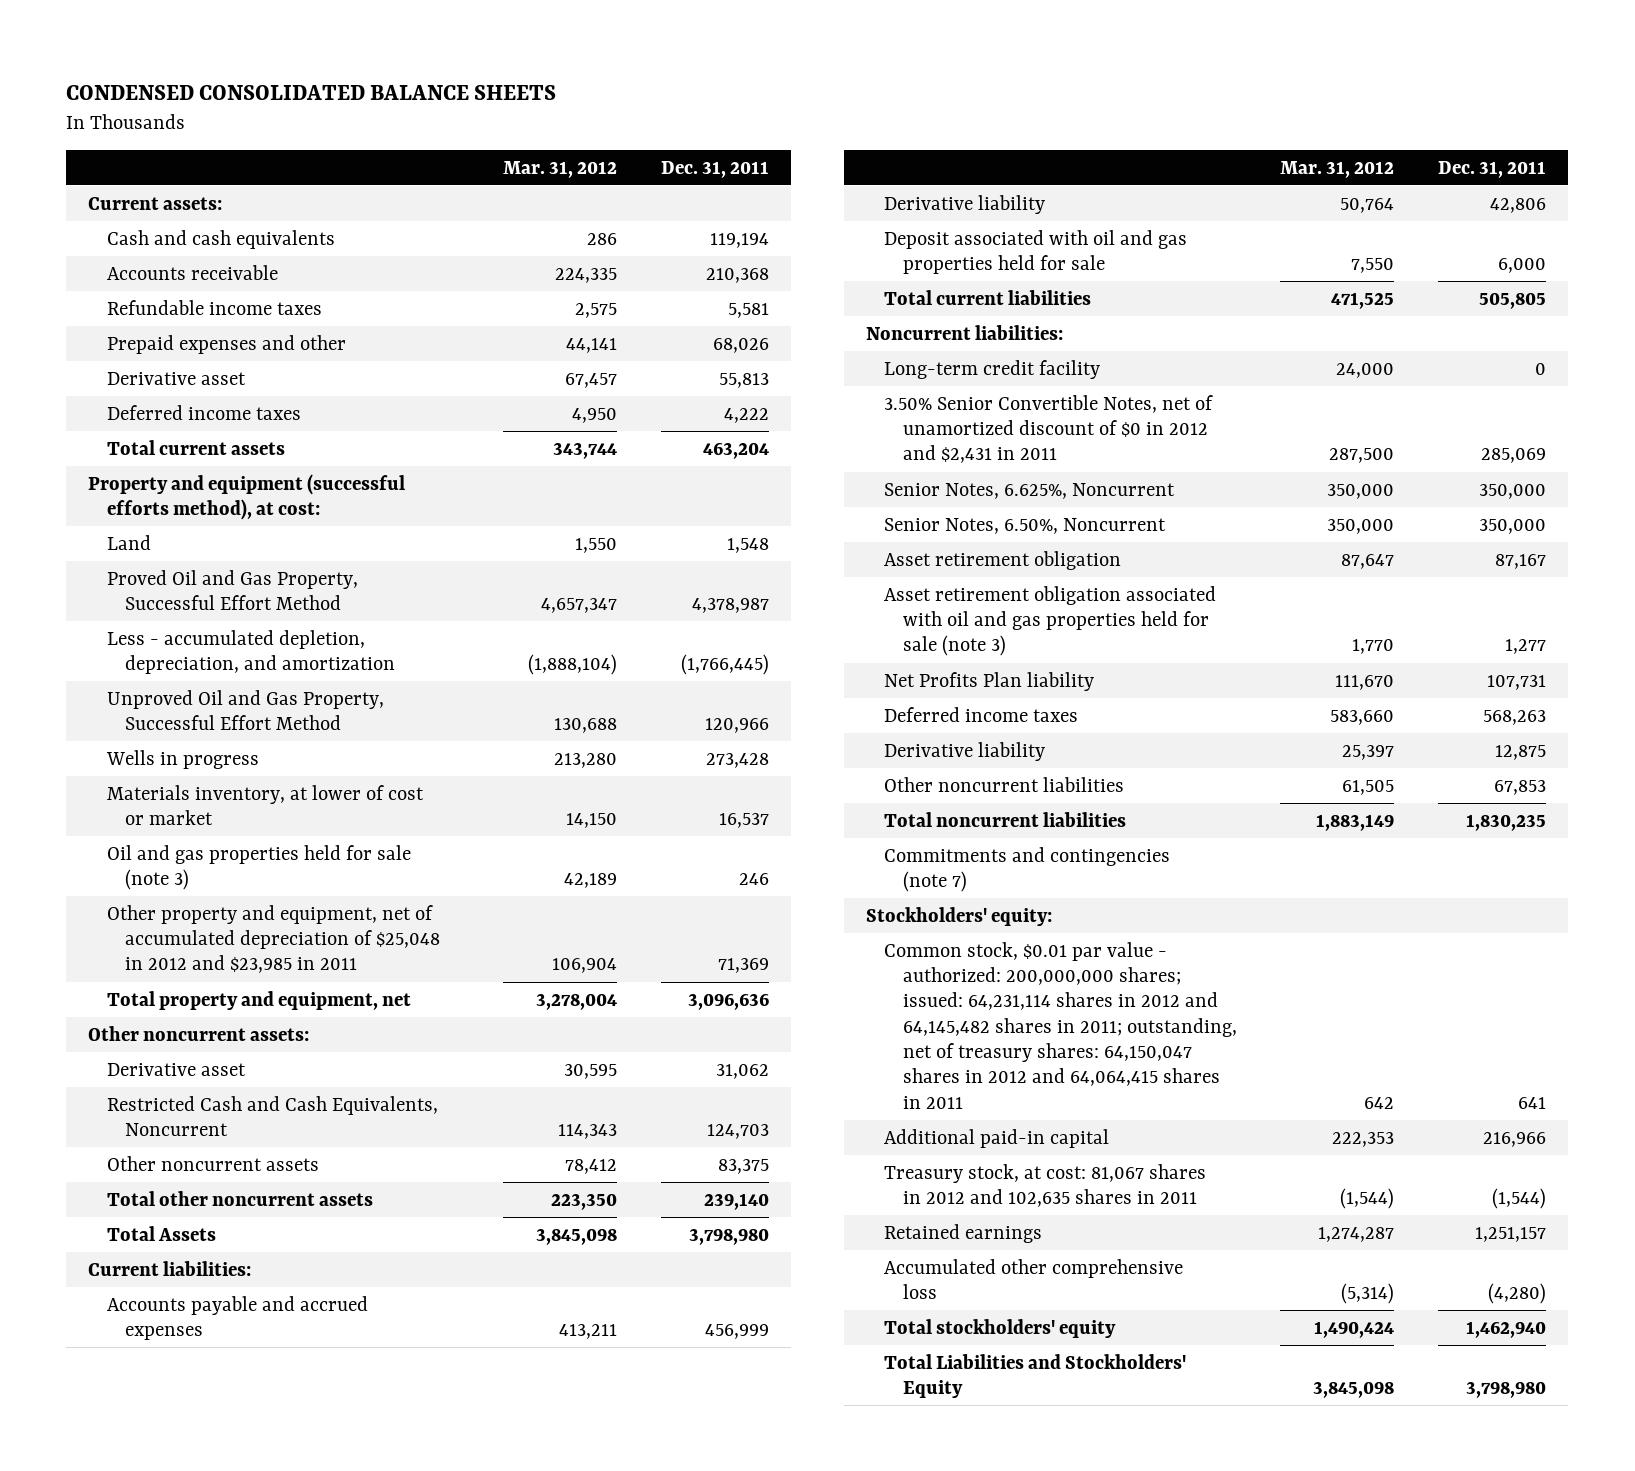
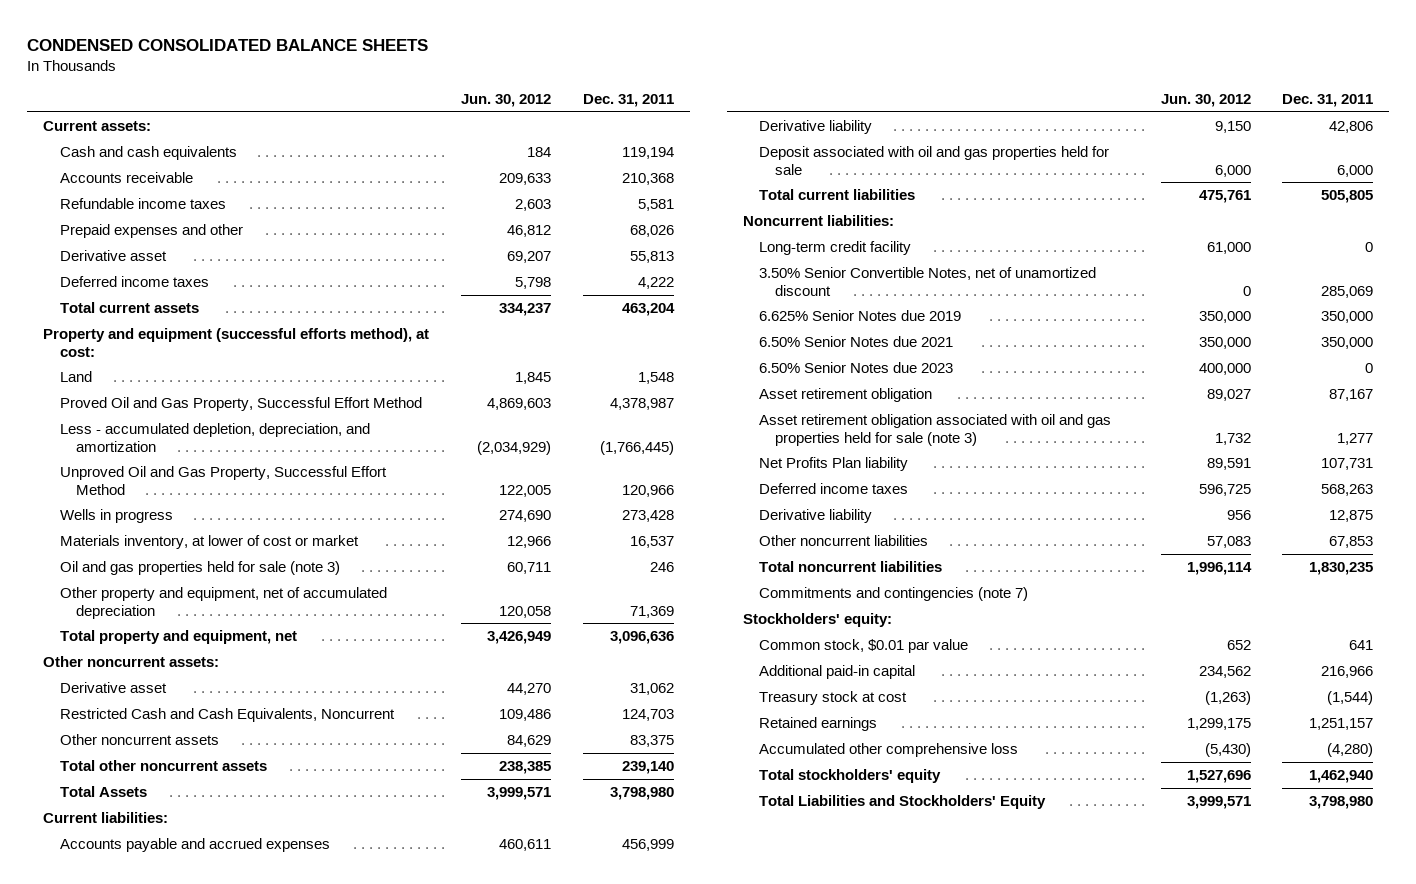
- | Mar. 31, 2012 | Dec. 31, 2011
+ | Jun. 30, 2012 | Dec. 31, 2011
- Other property and equipment, net of accumulated depreciation of $25,048 in 2012 and $23,985 in 2011 | 106,904 | 71,369
+ Other property and equipment, net of accumulated depreciation | 120,058 | 71,369
- 3.50% Senior Convertible Notes, net of unamortized discount of $0 in 2012 and $2,431 in 2011 | 287,500 | 285,069
- Senior Notes, 6.625%, Noncurrent | 350,000 | 350,000
- Senior Notes, 6.50%, Noncurrent | 350,000 | 350,000
+ 3.50% Senior Convertible Notes, net of unamortized discount | 0 | 285,069
+ 6.625% Senior Notes due 2019 | 350,000 | 350,000
+ 6.50% Senior Notes due 2021 | 350,000 | 350,000
+ 6.50% Senior Notes due 2023 | 400,000 | 0
- Common stock, $0.01 par value - authorized: 200,000,000 shares; issued: 64,231,114 shares in 2012 and 64,145,482 shares in 2011; outstanding, net of treasury shares: 64,150,047 shares in 2012 and 64,064,415 shares in 2011 | 642 | 641
+ Common stock, $0.01 par value | 652 | 641
- Treasury stock, at cost: 81,067 shares in 2012 and 102,635 shares in 2011 | (1,544) | (1,544)
+ Treasury stock at cost | (1,263) | (1,544)

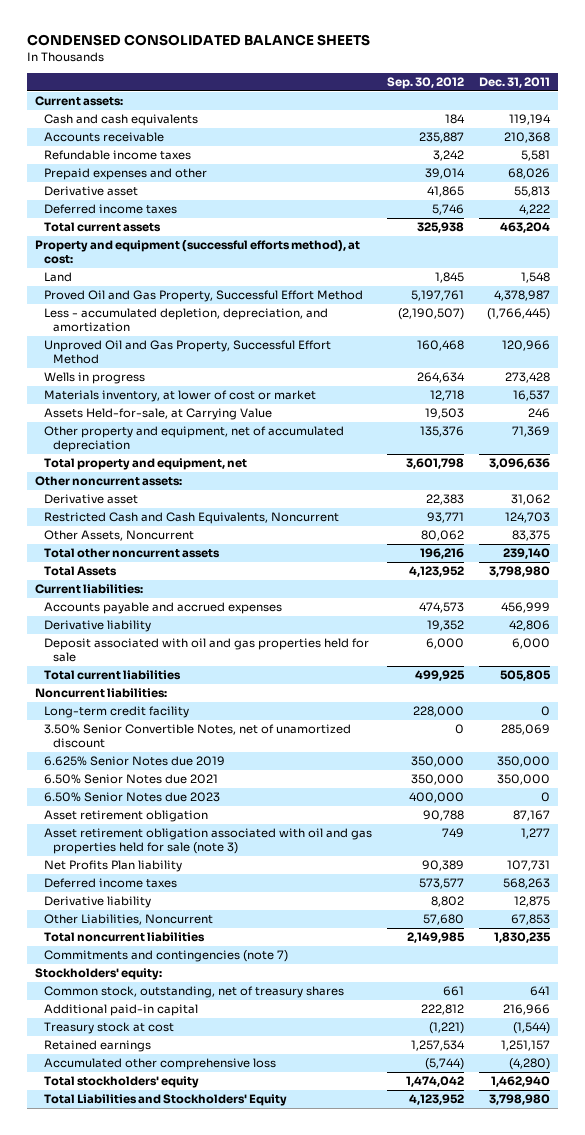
- | Jun. 30, 2012 | Dec. 31, 2011
+ | Sep. 30, 2012 | Dec. 31, 2011
- Oil and gas properties held for sale (note 3) | 60,711 | 246
+ Assets Held-for-sale, at Carrying Value | 19,503 | 246
- Other noncurrent assets | 84,629 | 83,375
+ Other Assets, Noncurrent | 80,062 | 83,375
- Other noncurrent liabilities | 57,083 | 67,853
+ Other Liabilities, Noncurrent | 57,680 | 67,853
- Common stock, $0.01 par value | 652 | 641
+ Common stock, outstanding, net of treasury shares | 661 | 641

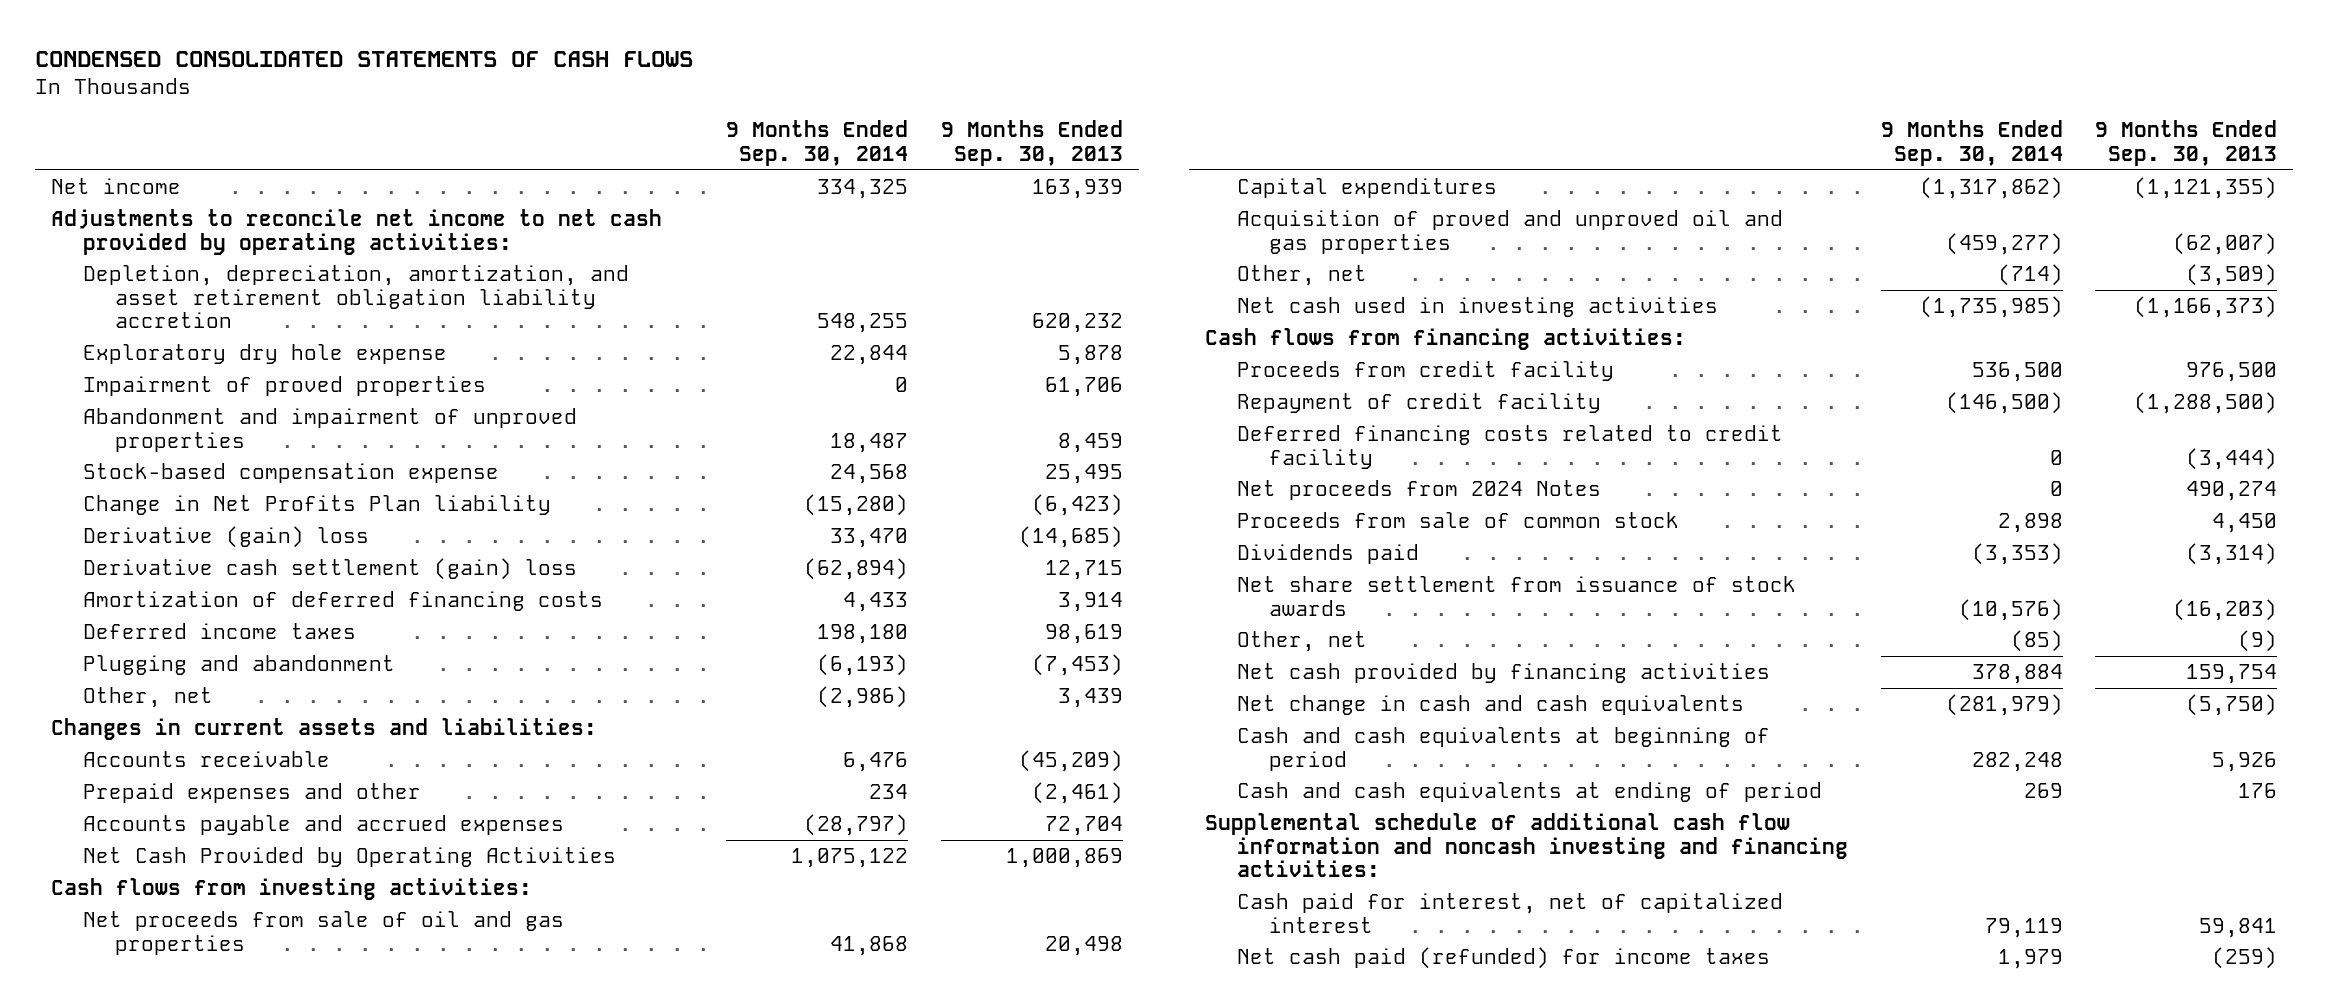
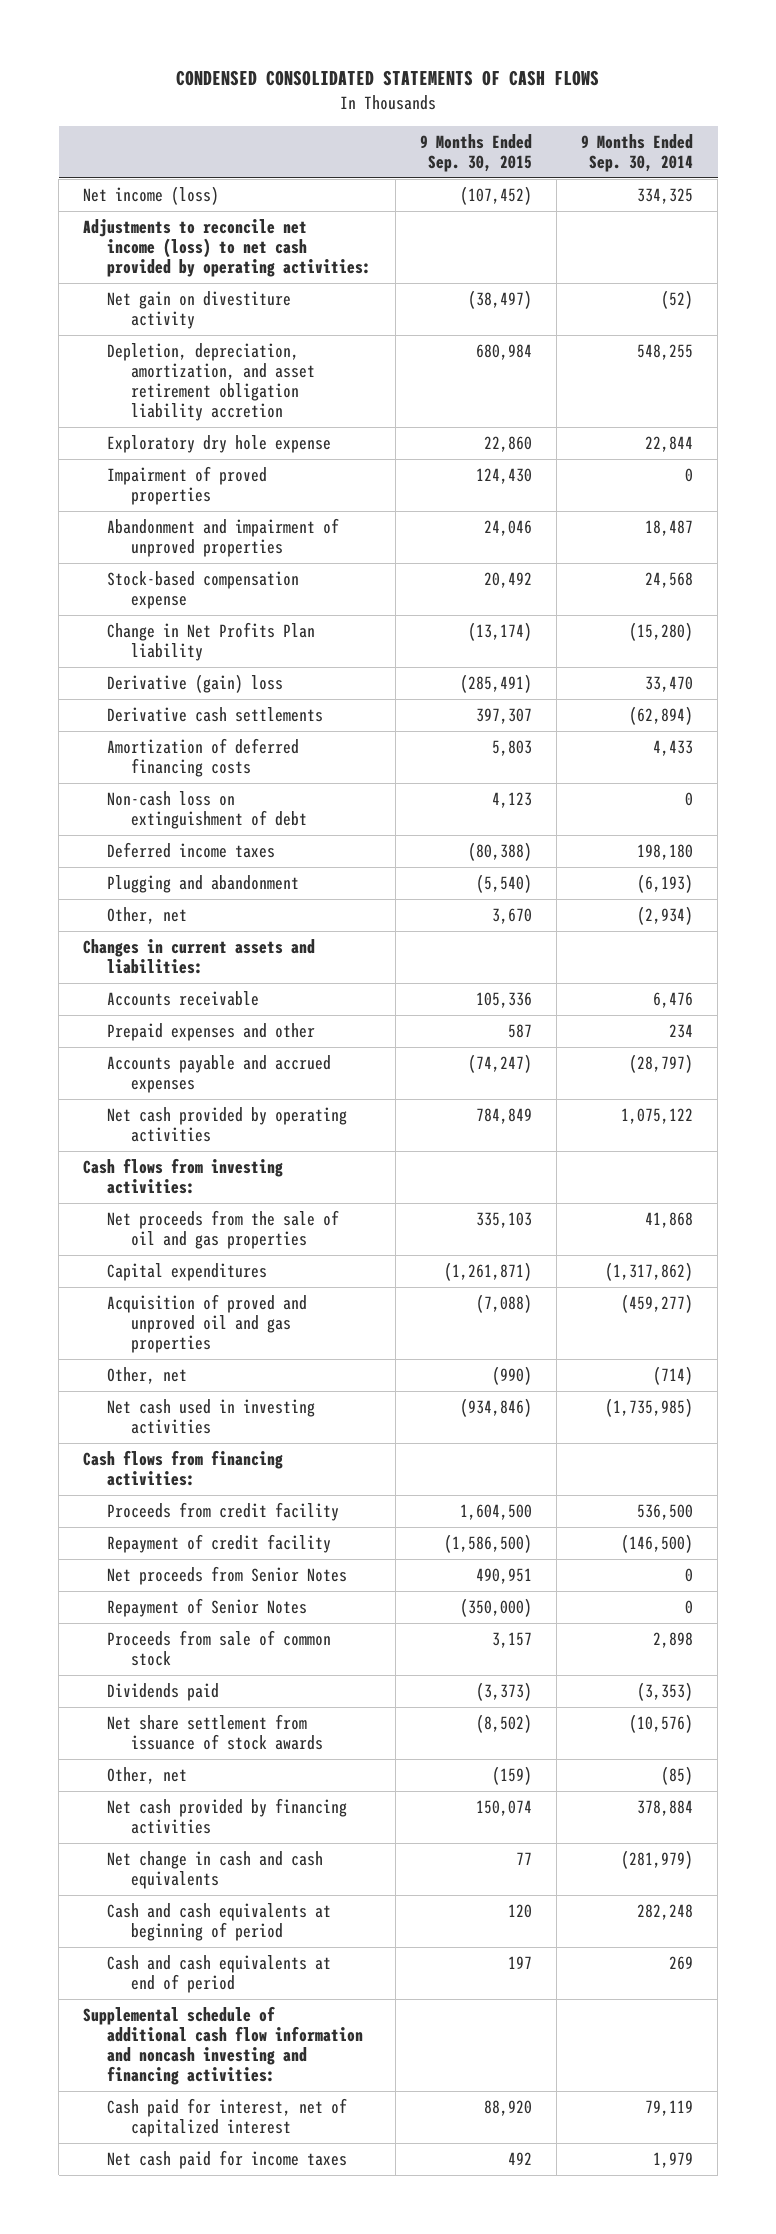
- | 9 Months Ended Sep. 30, 2014 | 9 Months Ended Sep. 30, 2013
+ | 9 Months Ended Sep. 30, 2015 | 9 Months Ended Sep. 30, 2014
- Net income | 334,325 | 163,939
- Adjustments to reconcile net income to net cash provided by operating activities:
+ Net income (loss) | (107,452) | 334,325
+ Adjustments to reconcile net income (loss) to net cash provided by operating activities:
+ Net gain on divestiture activity | (38,497) | (52)
- Derivative cash settlement (gain) loss | (62,894) | 12,715
+ Derivative cash settlements | 397,307 | (62,894)
+ Non-cash loss on extinguishment of debt | 4,123 | 0
- Other, net | (2,986) | 3,439
+ Other, net | 3,670 | (2,934)
- Net Cash Provided by Operating Activities | 1,075,122 | 1,000,869
+ Net cash provided by operating activities | 784,849 | 1,075,122
- Net proceeds from sale of oil and gas properties | 41,868 | 20,498
+ Net proceeds from the sale of oil and gas properties | 335,103 | 41,868
- Deferred financing costs related to credit facility | 0 | (3,444)
- Net proceeds from 2024 Notes | 0 | 490,274
+ Net proceeds from Senior Notes | 490,951 | 0
+ Repayment of Senior Notes | (350,000) | 0
- Cash and cash equivalents at ending of period | 269 | 176
+ Cash and cash equivalents at end of period | 197 | 269
- Net cash paid (refunded) for income taxes | 1,979 | (259)
+ Net cash paid for income taxes | 492 | 1,979

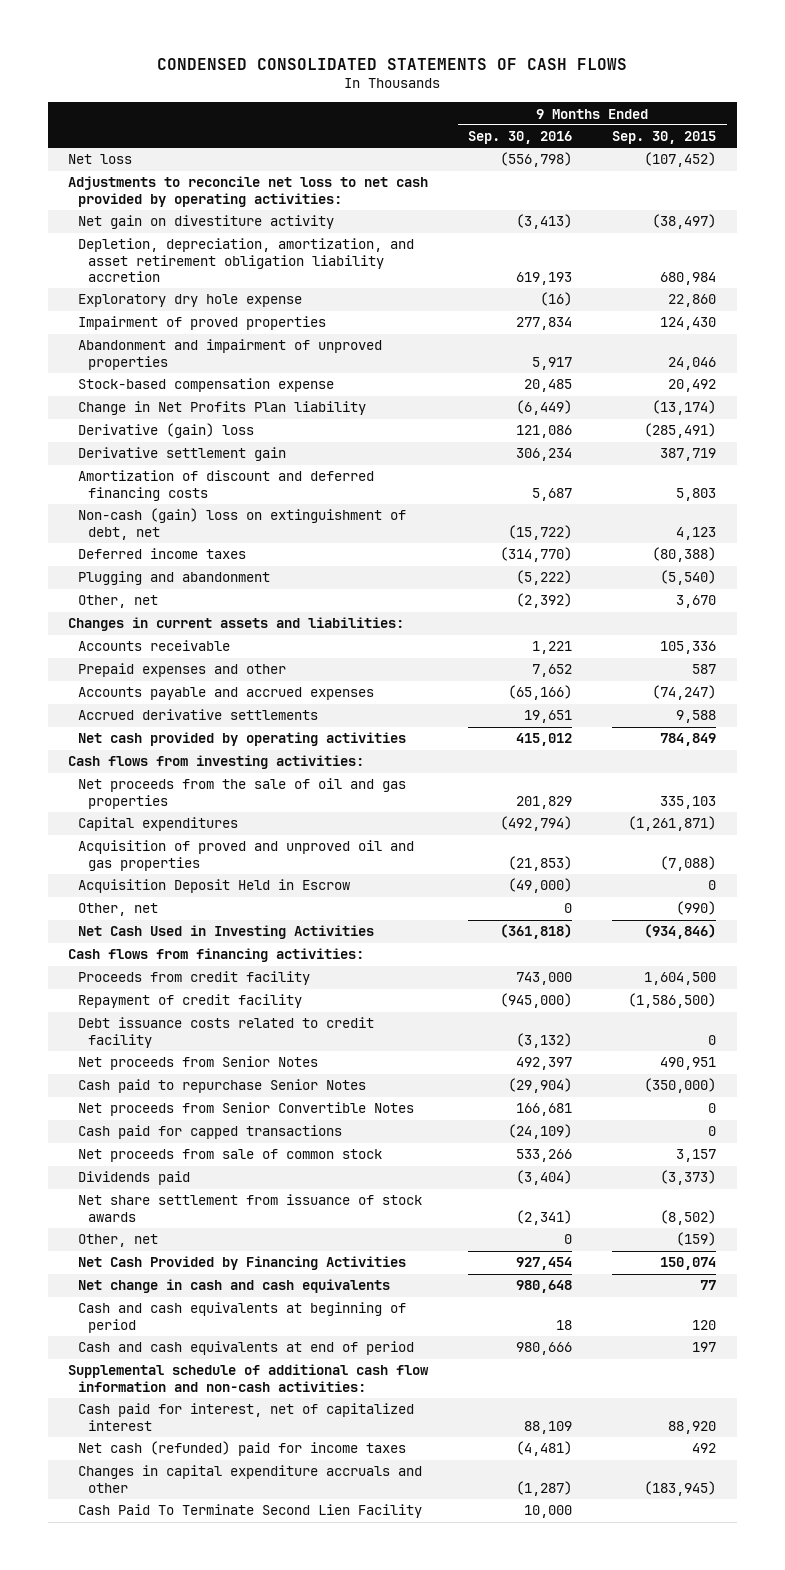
- | 9 Months Ended Sep. 30, 2015 | 9 Months Ended Sep. 30, 2014
+ | 9 Months Ended Sep. 30, 2016 | 9 Months Ended Sep. 30, 2015
- Net income (loss) | (107,452) | 334,325
- Adjustments to reconcile net income (loss) to net cash provided by operating activities:
+ Net loss | (556,798) | (107,452)
+ Adjustments to reconcile net loss to net cash provided by operating activities:
- Derivative cash settlements | 397,307 | (62,894)
- Amortization of deferred financing costs | 5,803 | 4,433
- Non-cash loss on extinguishment of debt | 4,123 | 0
+ Derivative settlement gain | 306,234 | 387,719
+ Amortization of discount and deferred financing costs | 5,687 | 5,803
+ Non-cash (gain) loss on extinguishment of debt, net | (15,722) | 4,123
+ Accrued derivative settlements | 19,651 | 9,588
+ Acquisition Deposit Held in Escrow | (49,000) | 0
- Net cash used in investing activities | (934,846) | (1,735,985)
+ Net Cash Used in Investing Activities | (361,818) | (934,846)
+ Debt issuance costs related to credit facility | (3,132) | 0
- Repayment of Senior Notes | (350,000) | 0
- Proceeds from sale of common stock | 3,157 | 2,898
+ Cash paid to repurchase Senior Notes | (29,904) | (350,000)
+ Net proceeds from Senior Convertible Notes | 166,681 | 0
+ Cash paid for capped transactions | (24,109) | 0
+ Net proceeds from sale of common stock | 533,266 | 3,157
- Net cash provided by financing activities | 150,074 | 378,884
+ Net Cash Provided by Financing Activities | 927,454 | 150,074
- Supplemental schedule of additional cash flow information and noncash investing and financing activities:
+ Supplemental schedule of additional cash flow information and non-cash activities:
- Net cash paid for income taxes | 492 | 1,979
+ Net cash (refunded) paid for income taxes | (4,481) | 492
+ Changes in capital expenditure accruals and other | (1,287) | (183,945)
+ Cash Paid To Terminate Second Lien Facility | 10,000 |

